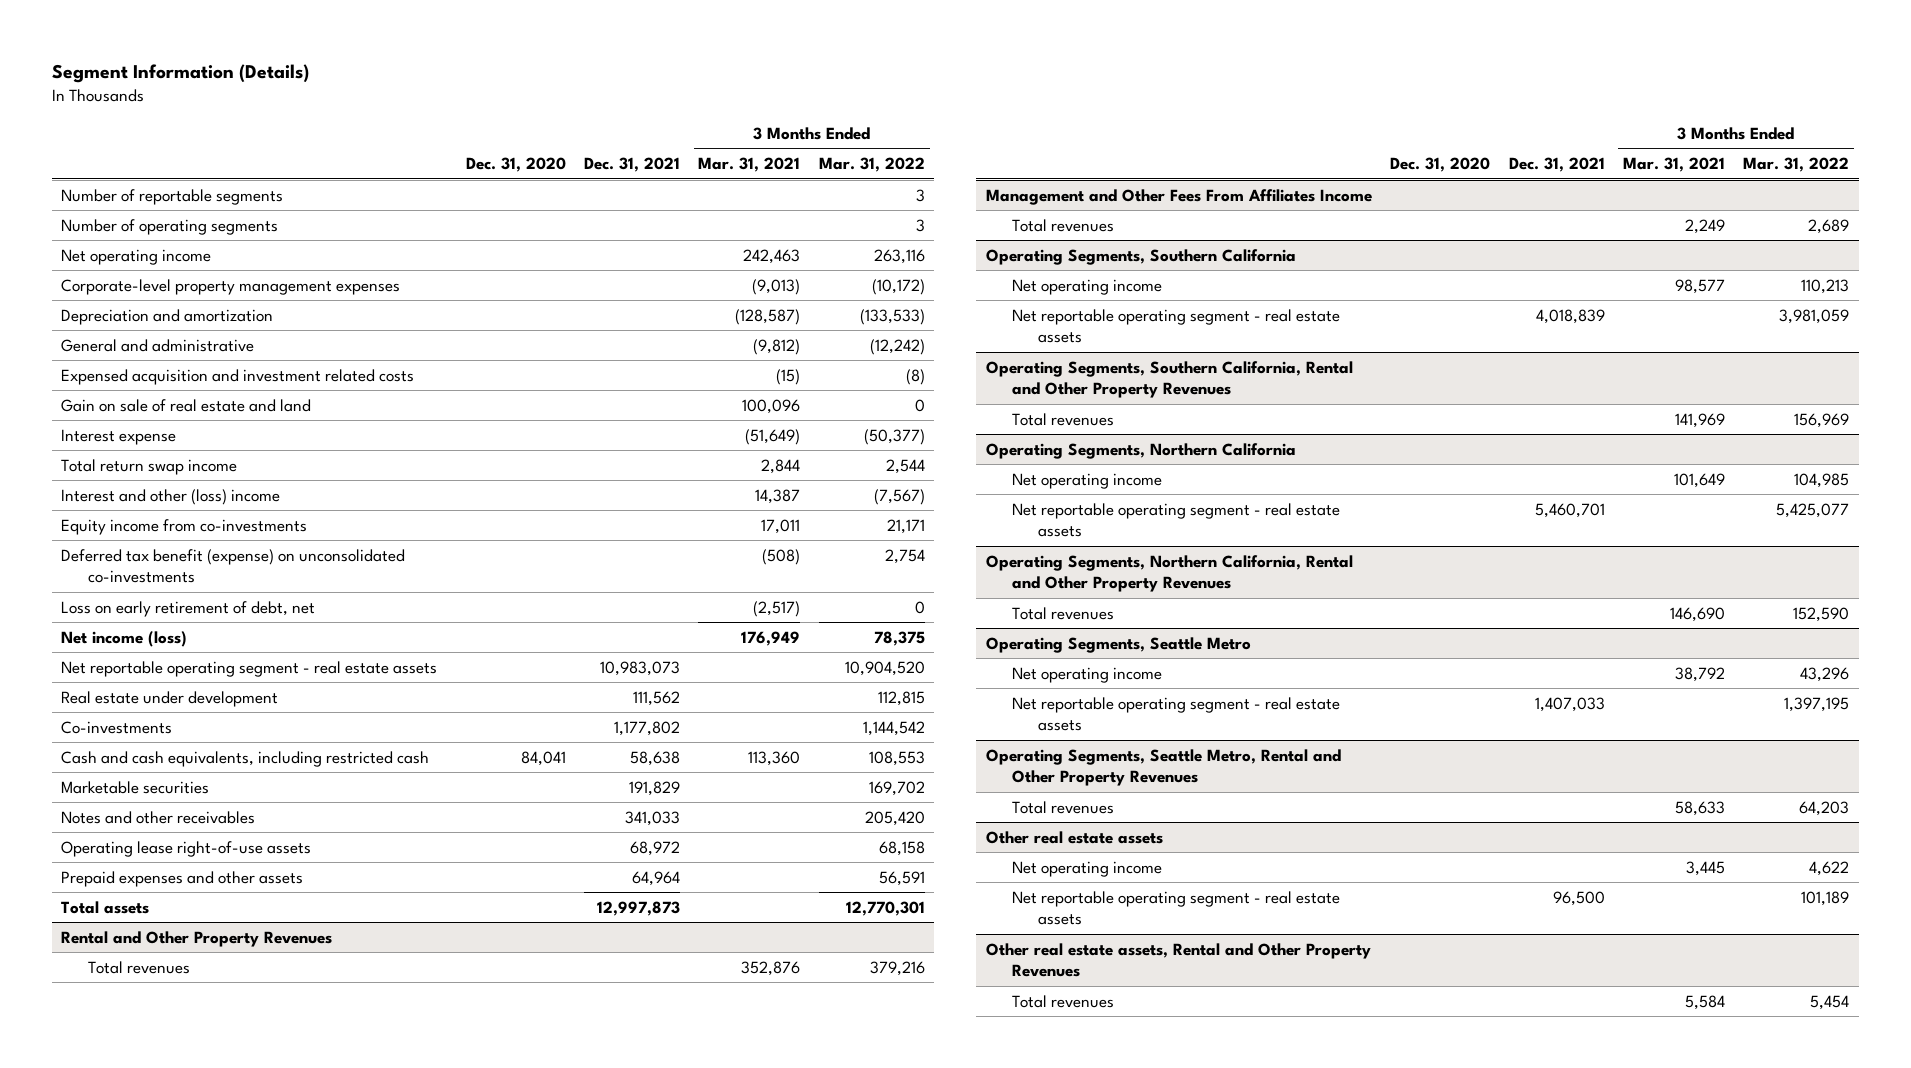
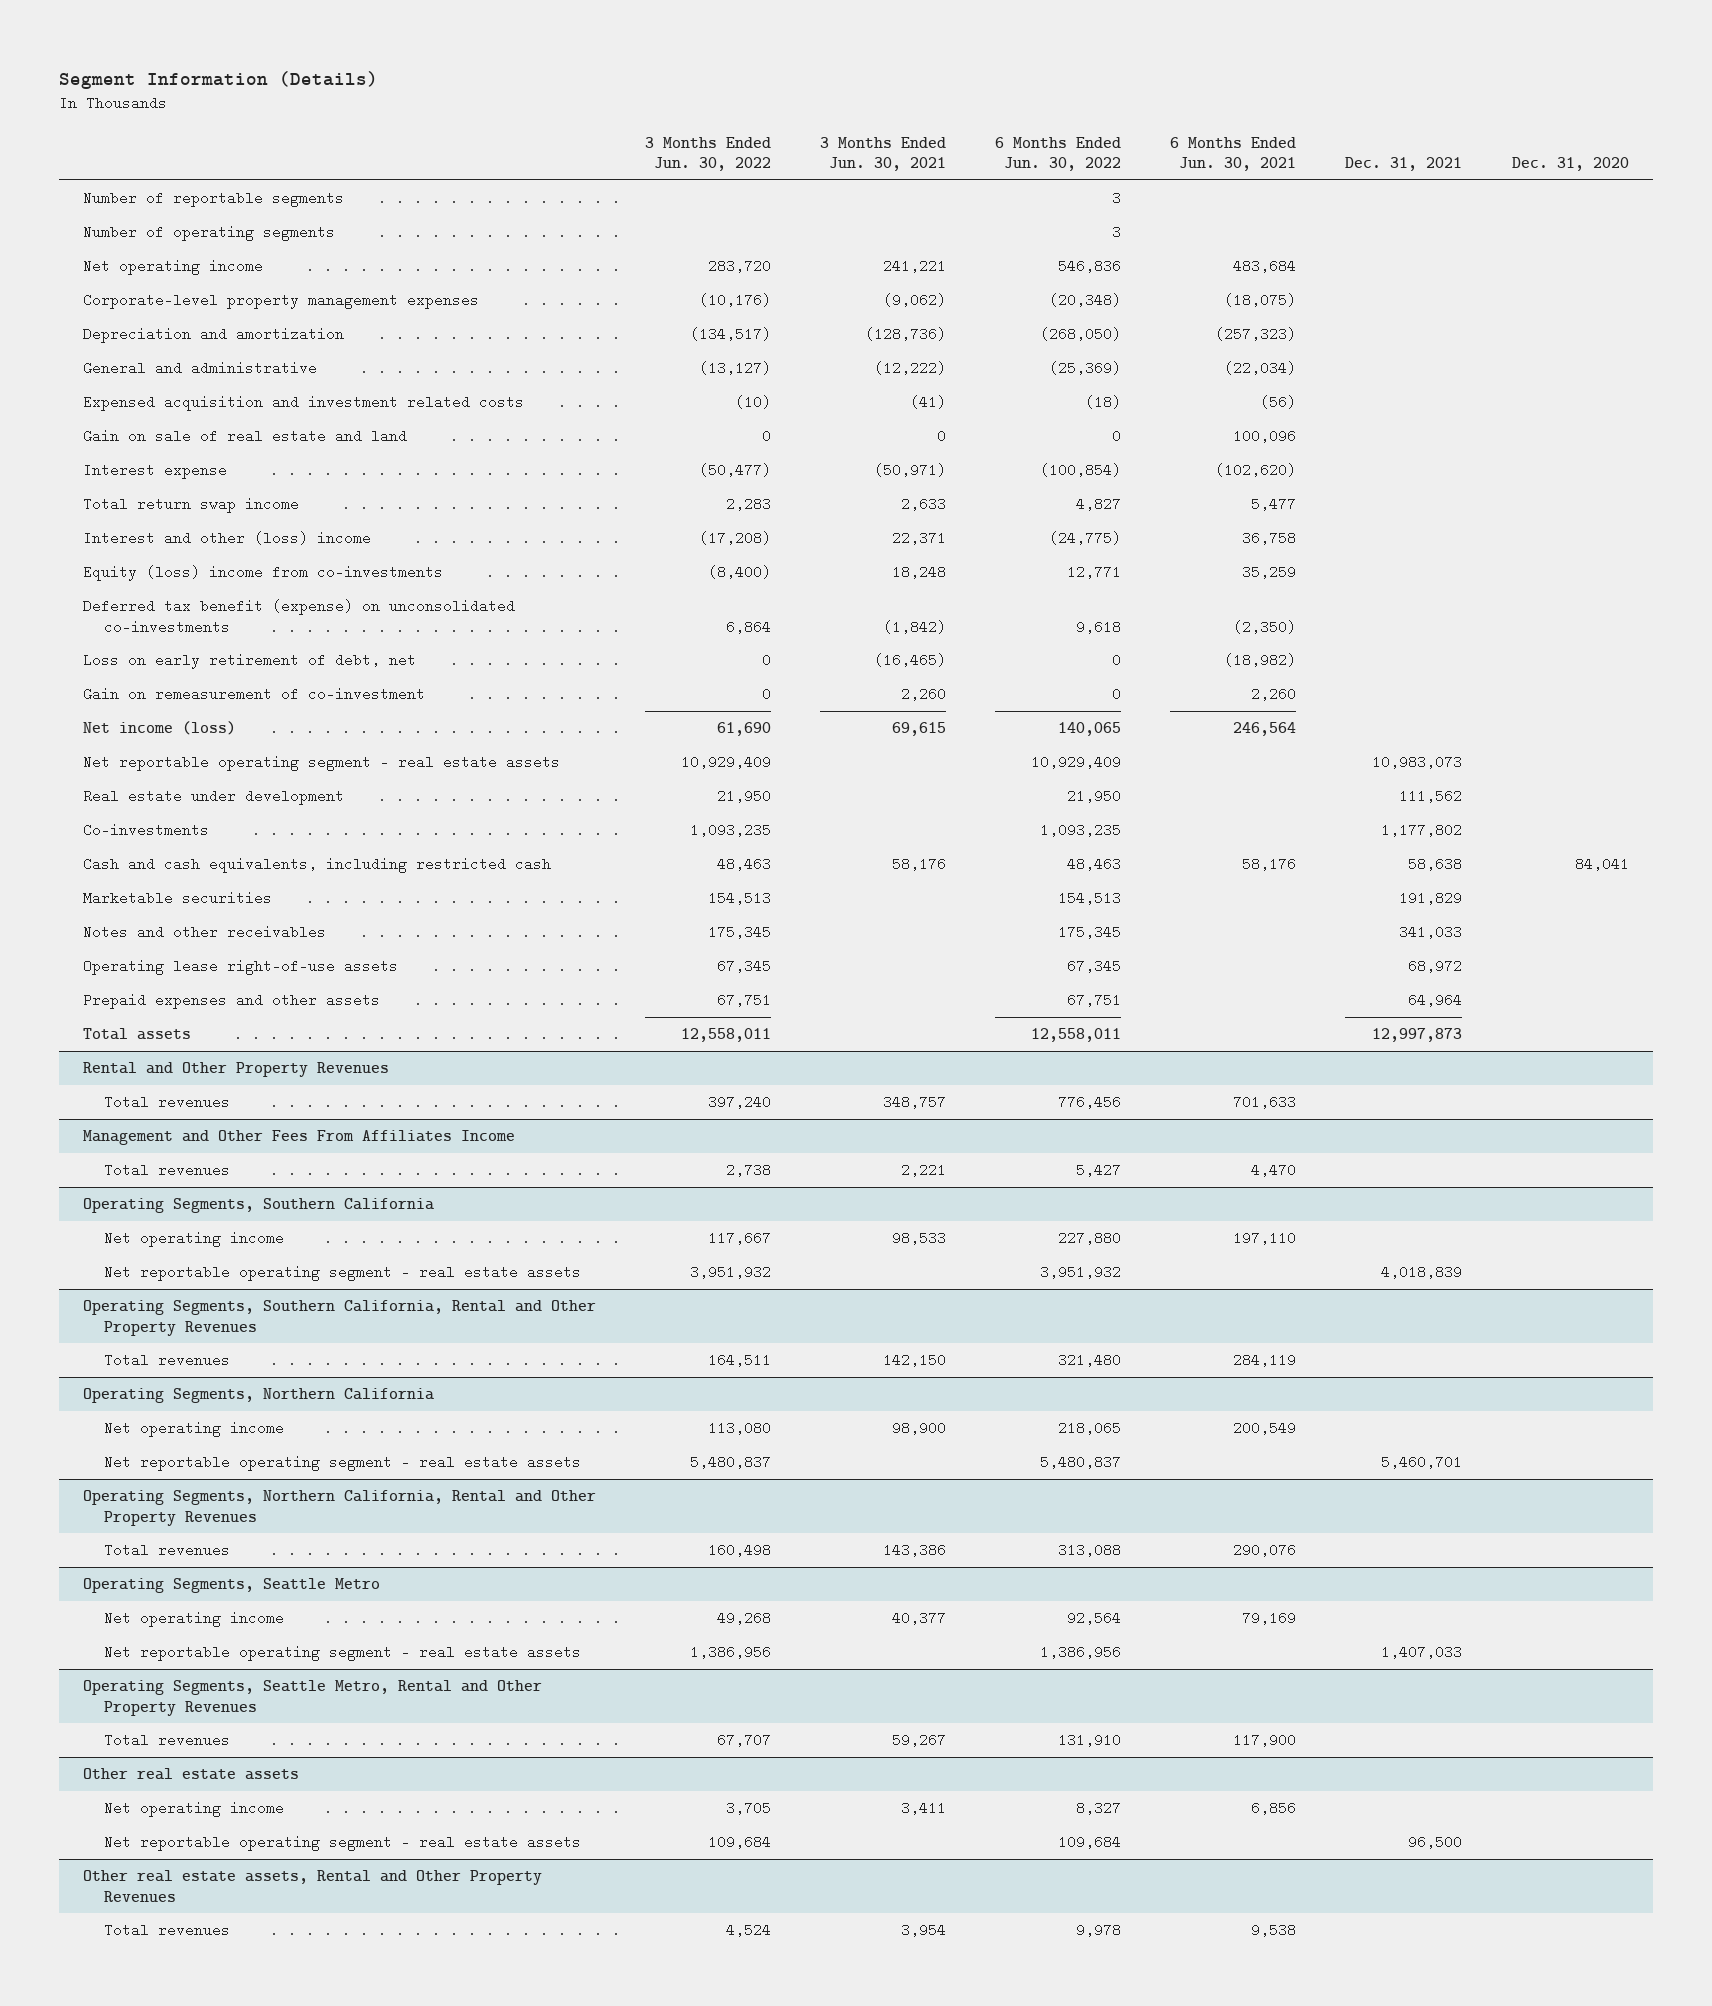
- | Dec. 31, 2020 | Dec. 31, 2021 | 3 Months Ended Mar. 31, 2021 | 3 Months Ended Mar. 31, 2022
+ | 3 Months Ended Jun. 30, 2022 | 3 Months Ended Jun. 30, 2021 | 6 Months Ended Jun. 30, 2022 | 6 Months Ended Jun. 30, 2021 | Dec. 31, 2021 | Dec. 31, 2020
- Equity income from co-investments | | | 17,011 | 21,171
+ Equity (loss) income from co-investments | (8,400) | 18,248 | 12,771 | 35,259 | |
+ Gain on remeasurement of co-investment | 0 | 2,260 | 0 | 2,260 | |

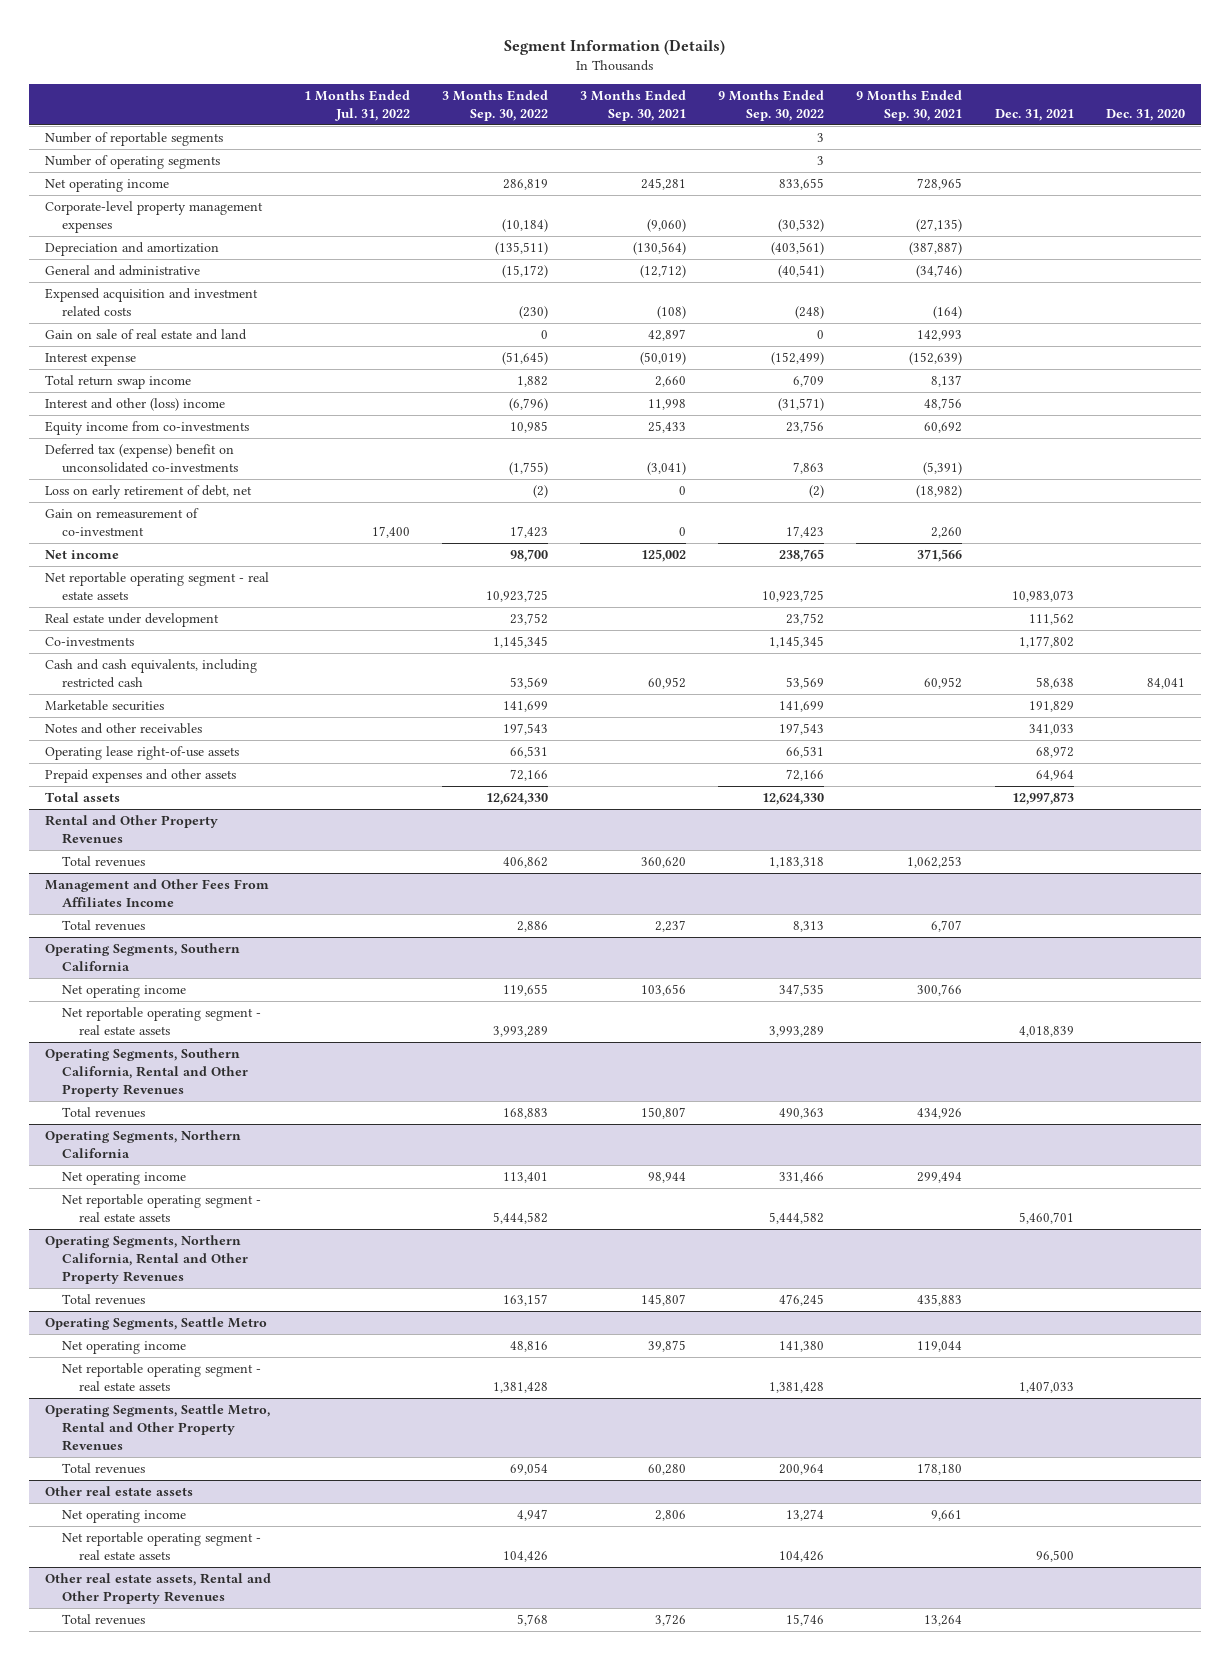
- | 3 Months Ended Jun. 30, 2022 | 3 Months Ended Jun. 30, 2021 | 6 Months Ended Jun. 30, 2022 | 6 Months Ended Jun. 30, 2021 | Dec. 31, 2021 | Dec. 31, 2020
+ | 1 Months Ended Jul. 31, 2022 | 3 Months Ended Sep. 30, 2022 | 3 Months Ended Sep. 30, 2021 | 9 Months Ended Sep. 30, 2022 | 9 Months Ended Sep. 30, 2021 | Dec. 31, 2021 | Dec. 31, 2020
- Equity (loss) income from co-investments | (8,400) | 18,248 | 12,771 | 35,259 | |
- Deferred tax benefit (expense) on unconsolidated co-investments | 6,864 | (1,842) | 9,618 | (2,350) | |
+ Equity income from co-investments | | 10,985 | 25,433 | 23,756 | 60,692 | |
+ Deferred tax (expense) benefit on unconsolidated co-investments | | (1,755) | (3,041) | 7,863 | (5,391) | |
- Net income (loss) | 61,690 | 69,615 | 140,065 | 246,564 | |
+ Net income | | 98,700 | 125,002 | 238,765 | 371,566 | |

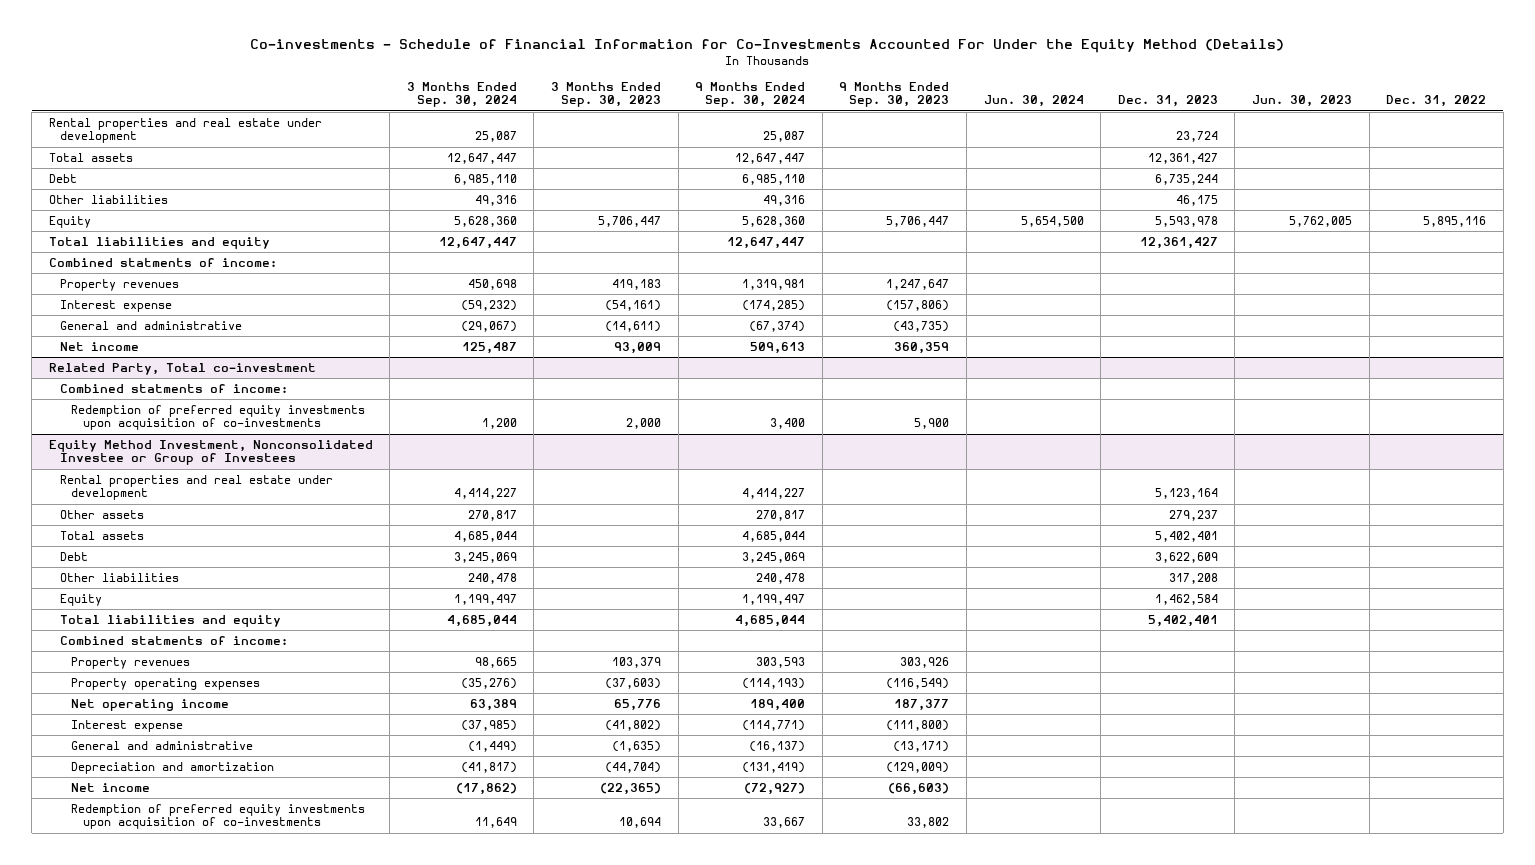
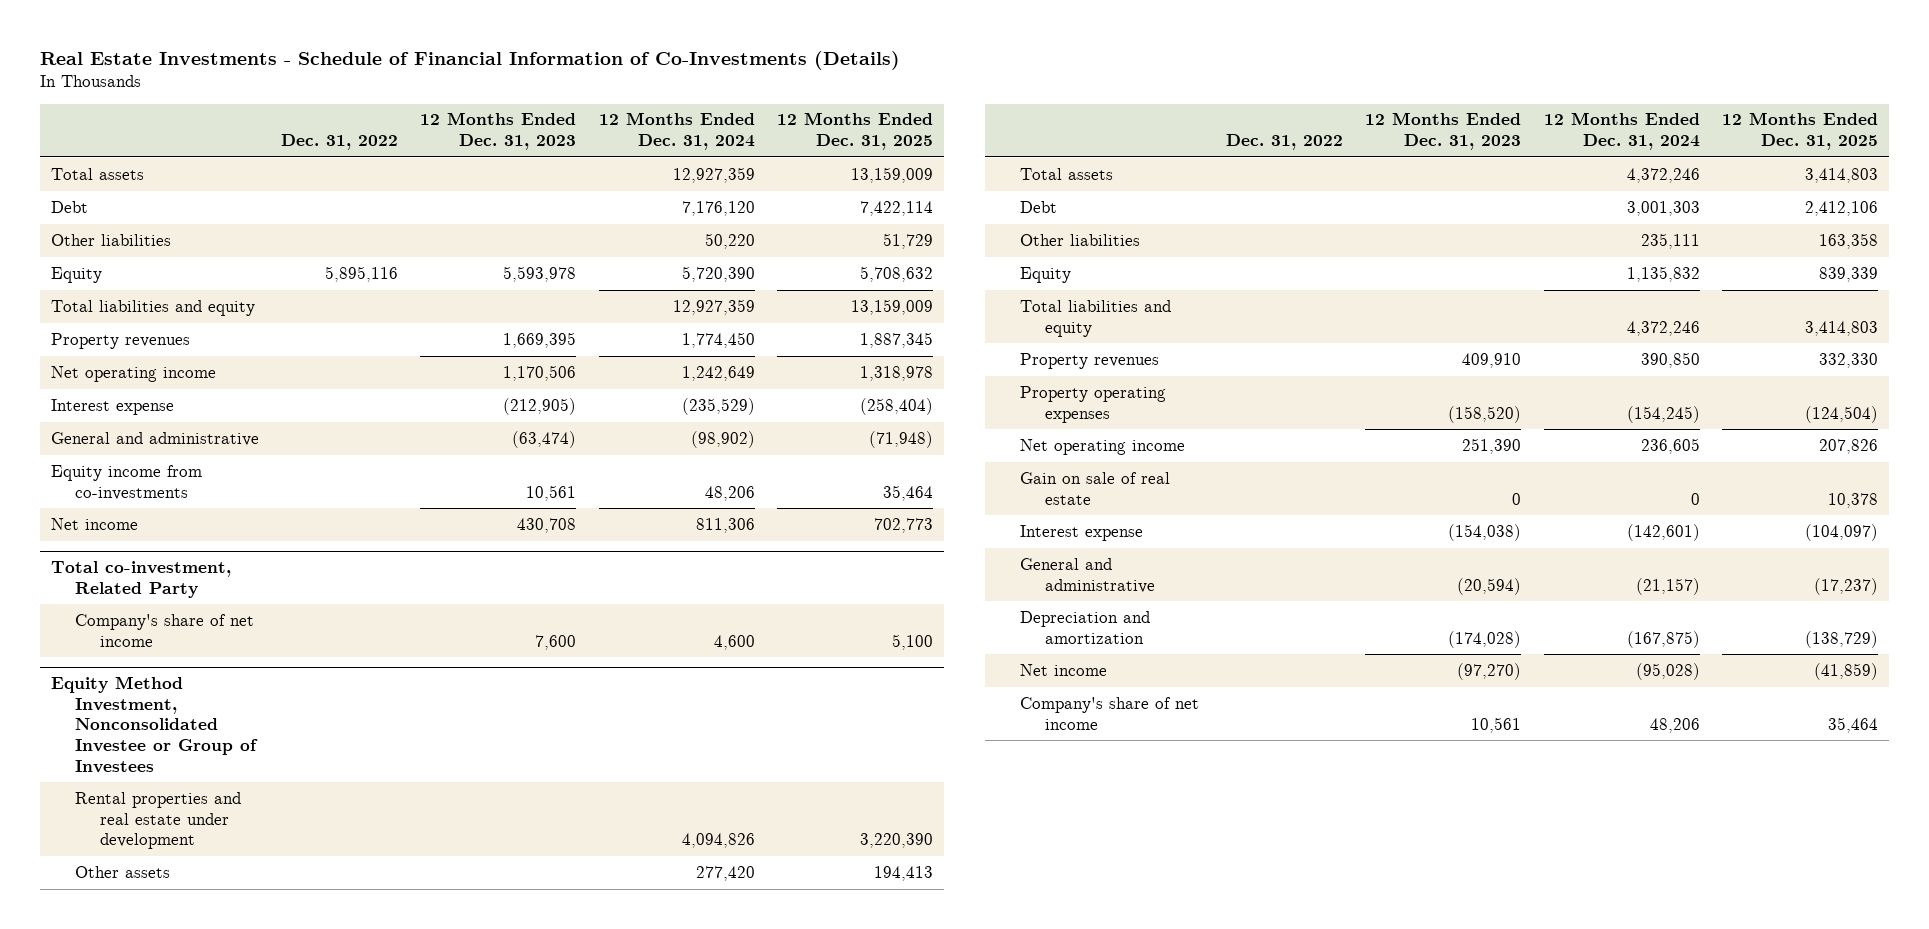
- Co-investments - Schedule of Financial Information for Co-Investments Accounted For Under the Equity Method (Details)
+ Real Estate Investments - Schedule of Financial Information of Co-Investments (Details)
- | 3 Months Ended Sep. 30, 2024 | 3 Months Ended Sep. 30, 2023 | 9 Months Ended Sep. 30, 2024 | 9 Months Ended Sep. 30, 2023 | Jun. 30, 2024 | Dec. 31, 2023 | Jun. 30, 2023 | Dec. 31, 2022
+ | Dec. 31, 2022 | 12 Months Ended Dec. 31, 2023 | 12 Months Ended Dec. 31, 2024 | 12 Months Ended Dec. 31, 2025
- Rental properties and real estate under development | 25,087 | | 25,087 | | | 23,724 | |
- Combined statments of income:
+ Net operating income | | 1,170,506 | 1,242,649 | 1,318,978
+ Equity income from co-investments | | 10,561 | 48,206 | 35,464
- Related Party, Total co-investment
- Combined statments of income:
- Redemption of preferred equity investments upon acquisition of co-investments | 1,200 | 2,000 | 3,400 | 5,900 | | | |
+ Total co-investment, Related Party
+ Company's share of net income | | 7,600 | 4,600 | 5,100
@ Equity Method Investment, Nonconsolidated Investee or Group of Investees
- Combined statments of income:
+ Gain on sale of real estate | | 0 | 0 | 10,378
- Redemption of preferred equity investments upon acquisition of co-investments | 11,649 | 10,694 | 33,667 | 33,802 | | | |
+ Company's share of net income | | 10,561 | 48,206 | 35,464

